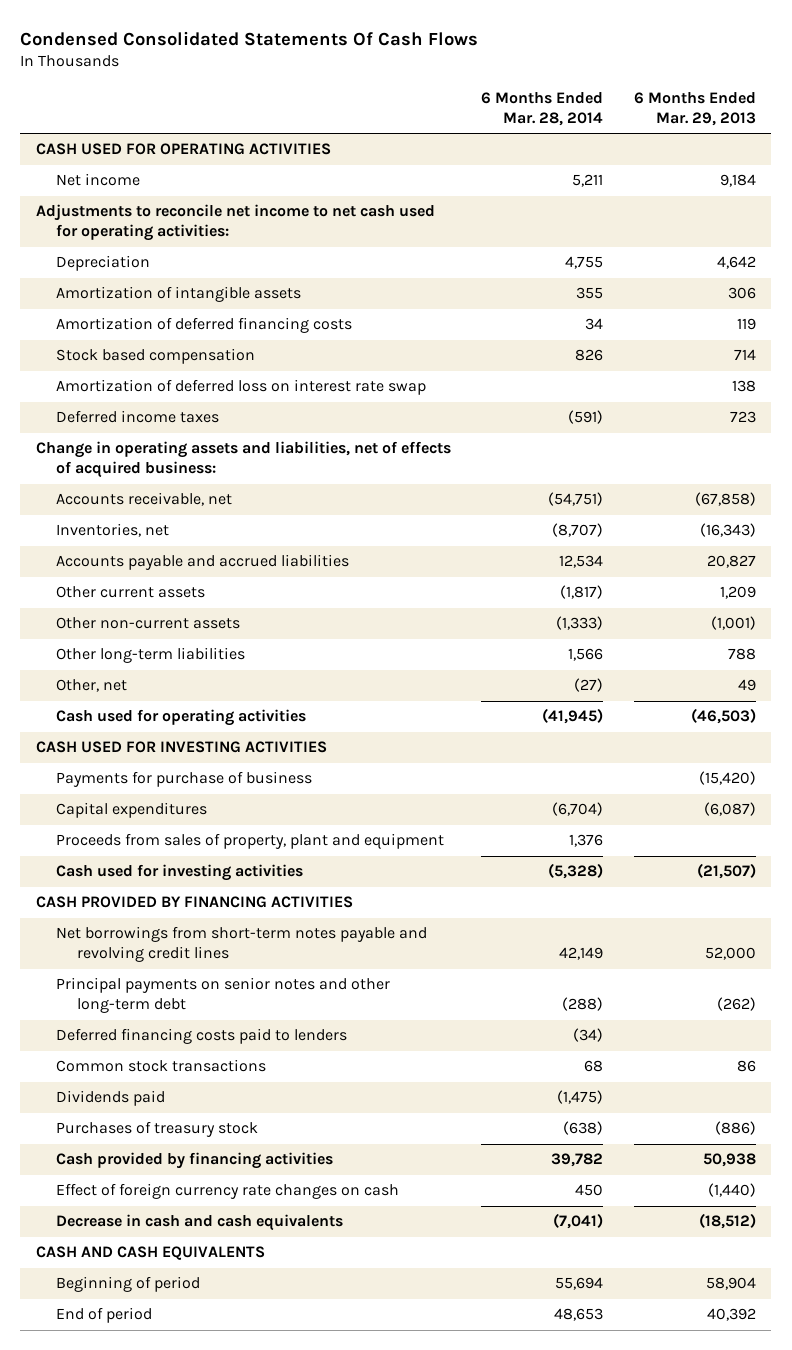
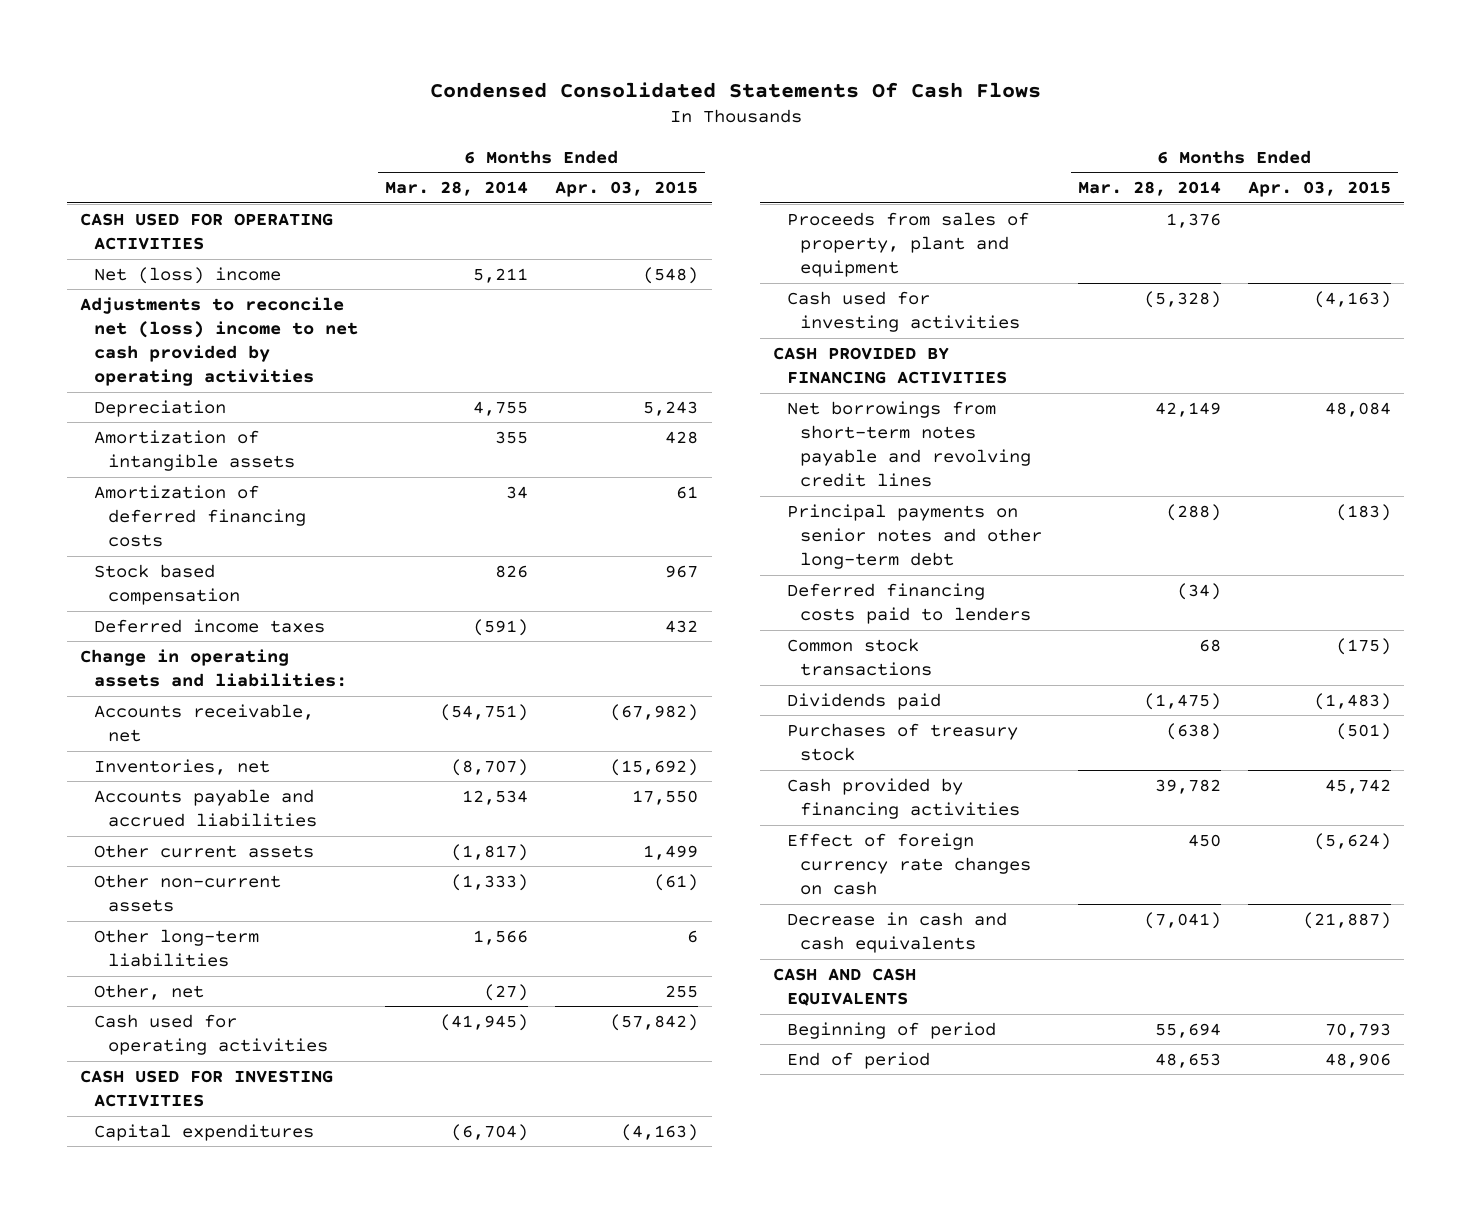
- | 6 Months Ended Mar. 28, 2014 | 6 Months Ended Mar. 29, 2013
+ | 6 Months Ended Mar. 28, 2014 | 6 Months Ended Apr. 03, 2015
- Net income | 5,211 | 9,184
- Adjustments to reconcile net income to net cash used for operating activities:
+ Net (loss) income | 5,211 | (548)
+ Adjustments to reconcile net (loss) income to net cash provided by operating activities
- Amortization of deferred loss on interest rate swap | | 138
- Change in operating assets and liabilities, net of effects of acquired business:
+ Change in operating assets and liabilities:
- Payments for purchase of business | | (15,420)

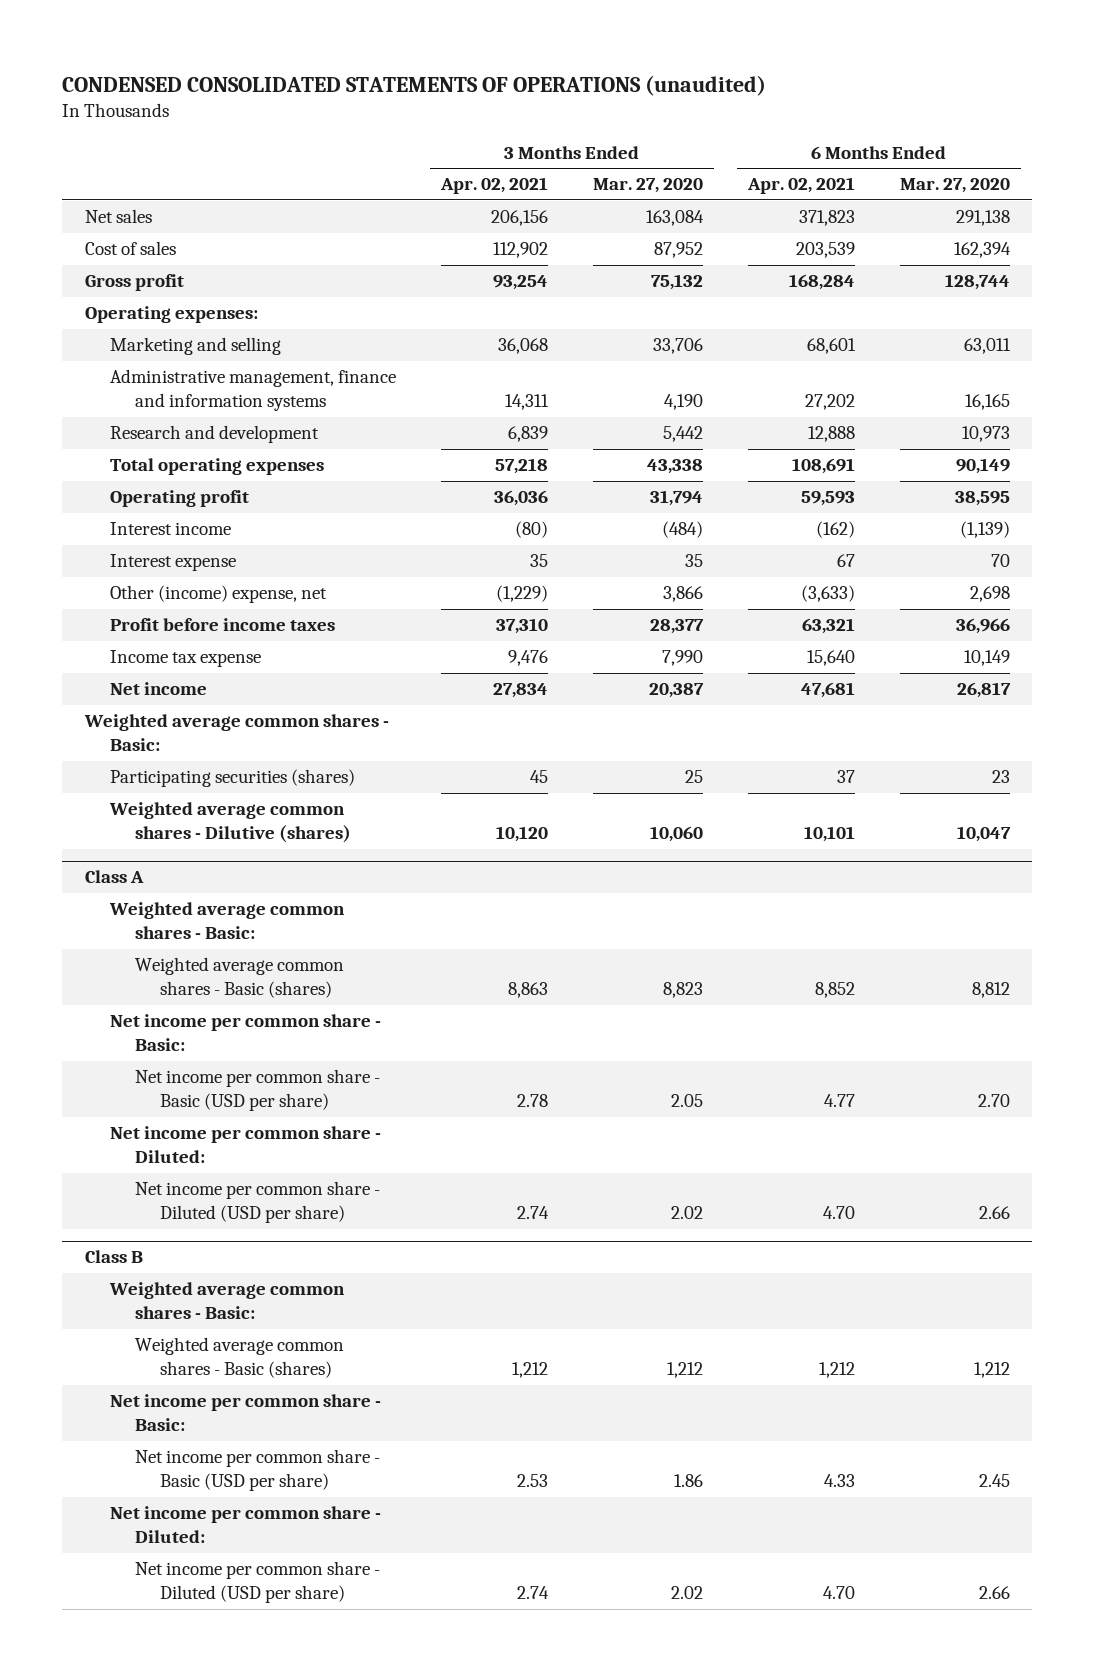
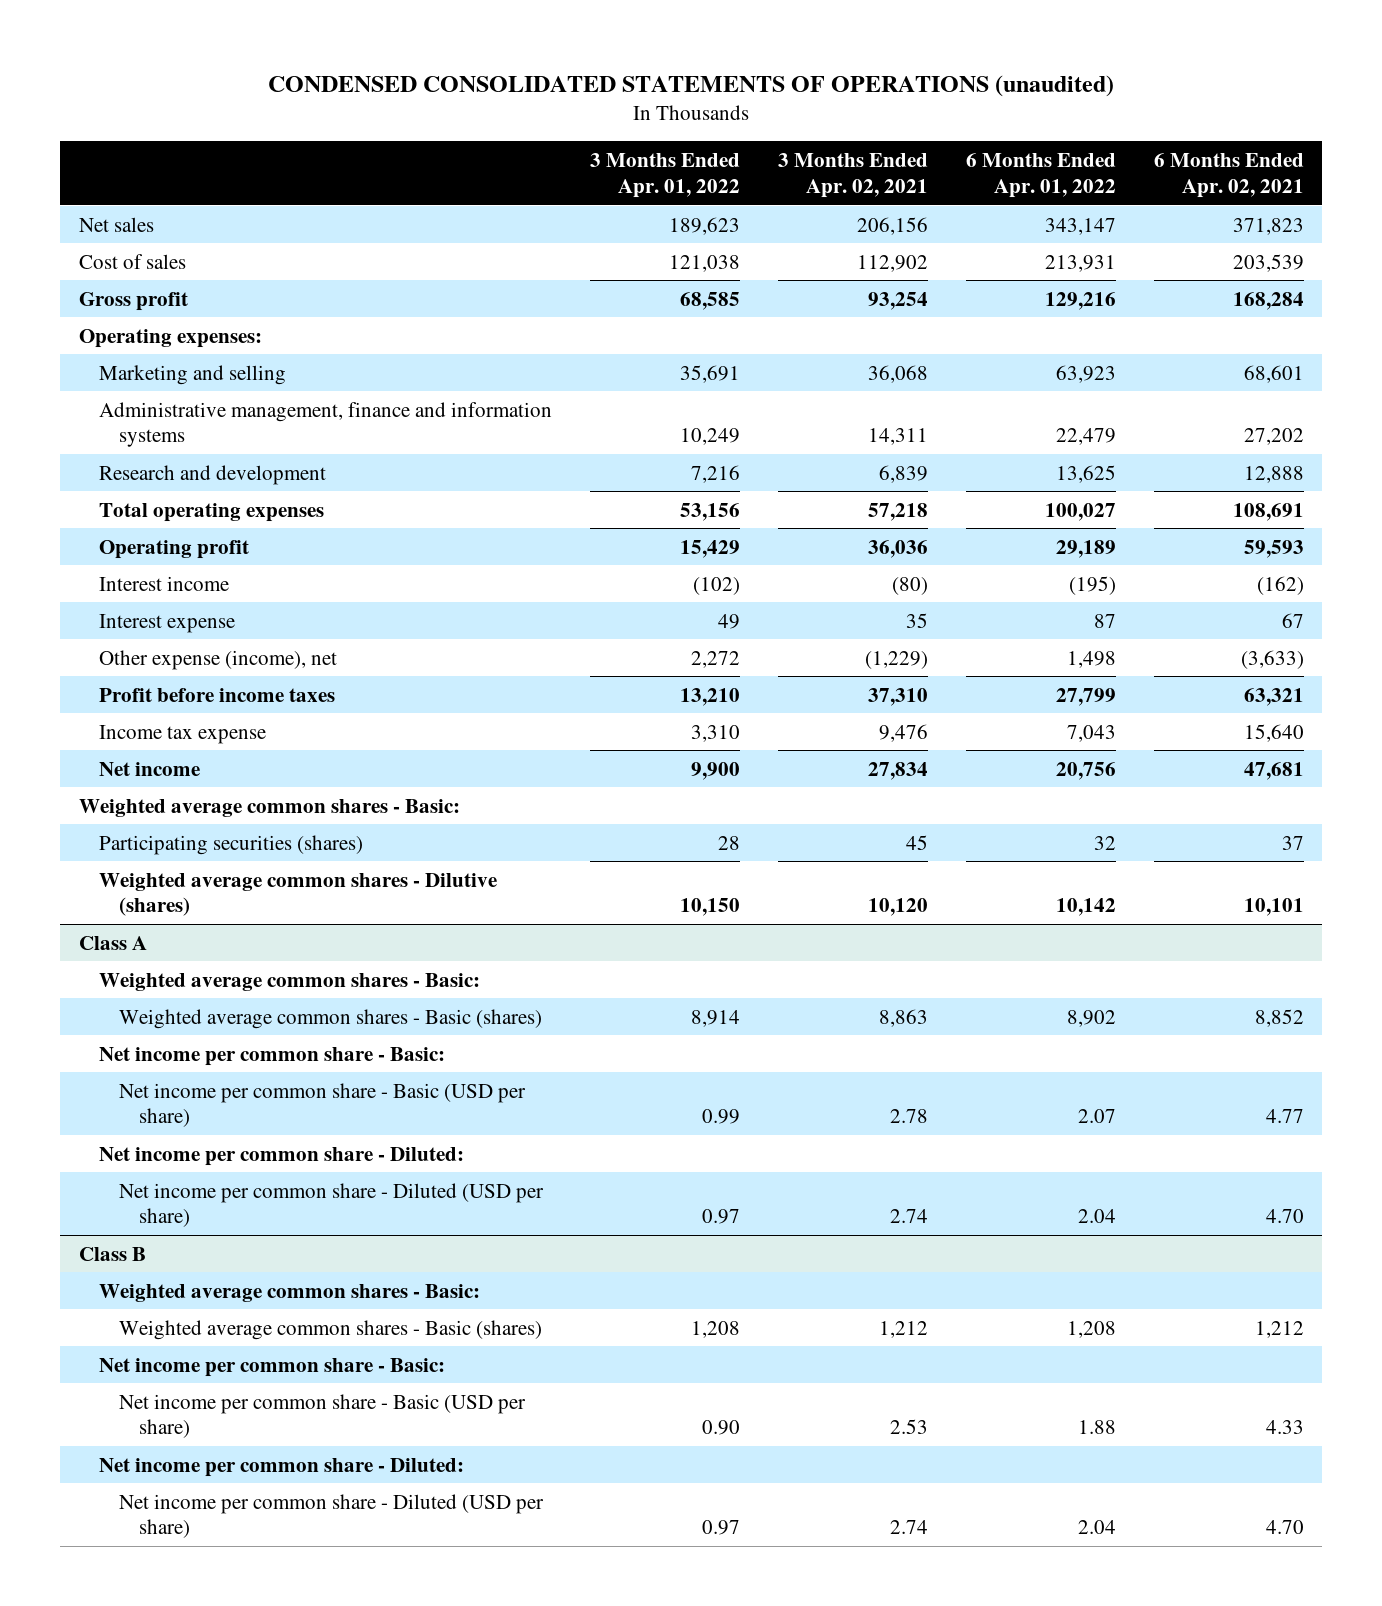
- | 3 Months Ended Apr. 02, 2021 | 3 Months Ended Mar. 27, 2020 | 6 Months Ended Apr. 02, 2021 | 6 Months Ended Mar. 27, 2020
+ | 3 Months Ended Apr. 01, 2022 | 3 Months Ended Apr. 02, 2021 | 6 Months Ended Apr. 01, 2022 | 6 Months Ended Apr. 02, 2021
- Other (income) expense, net | (1,229) | 3,866 | (3,633) | 2,698
+ Other expense (income), net | 2,272 | (1,229) | 1,498 | (3,633)

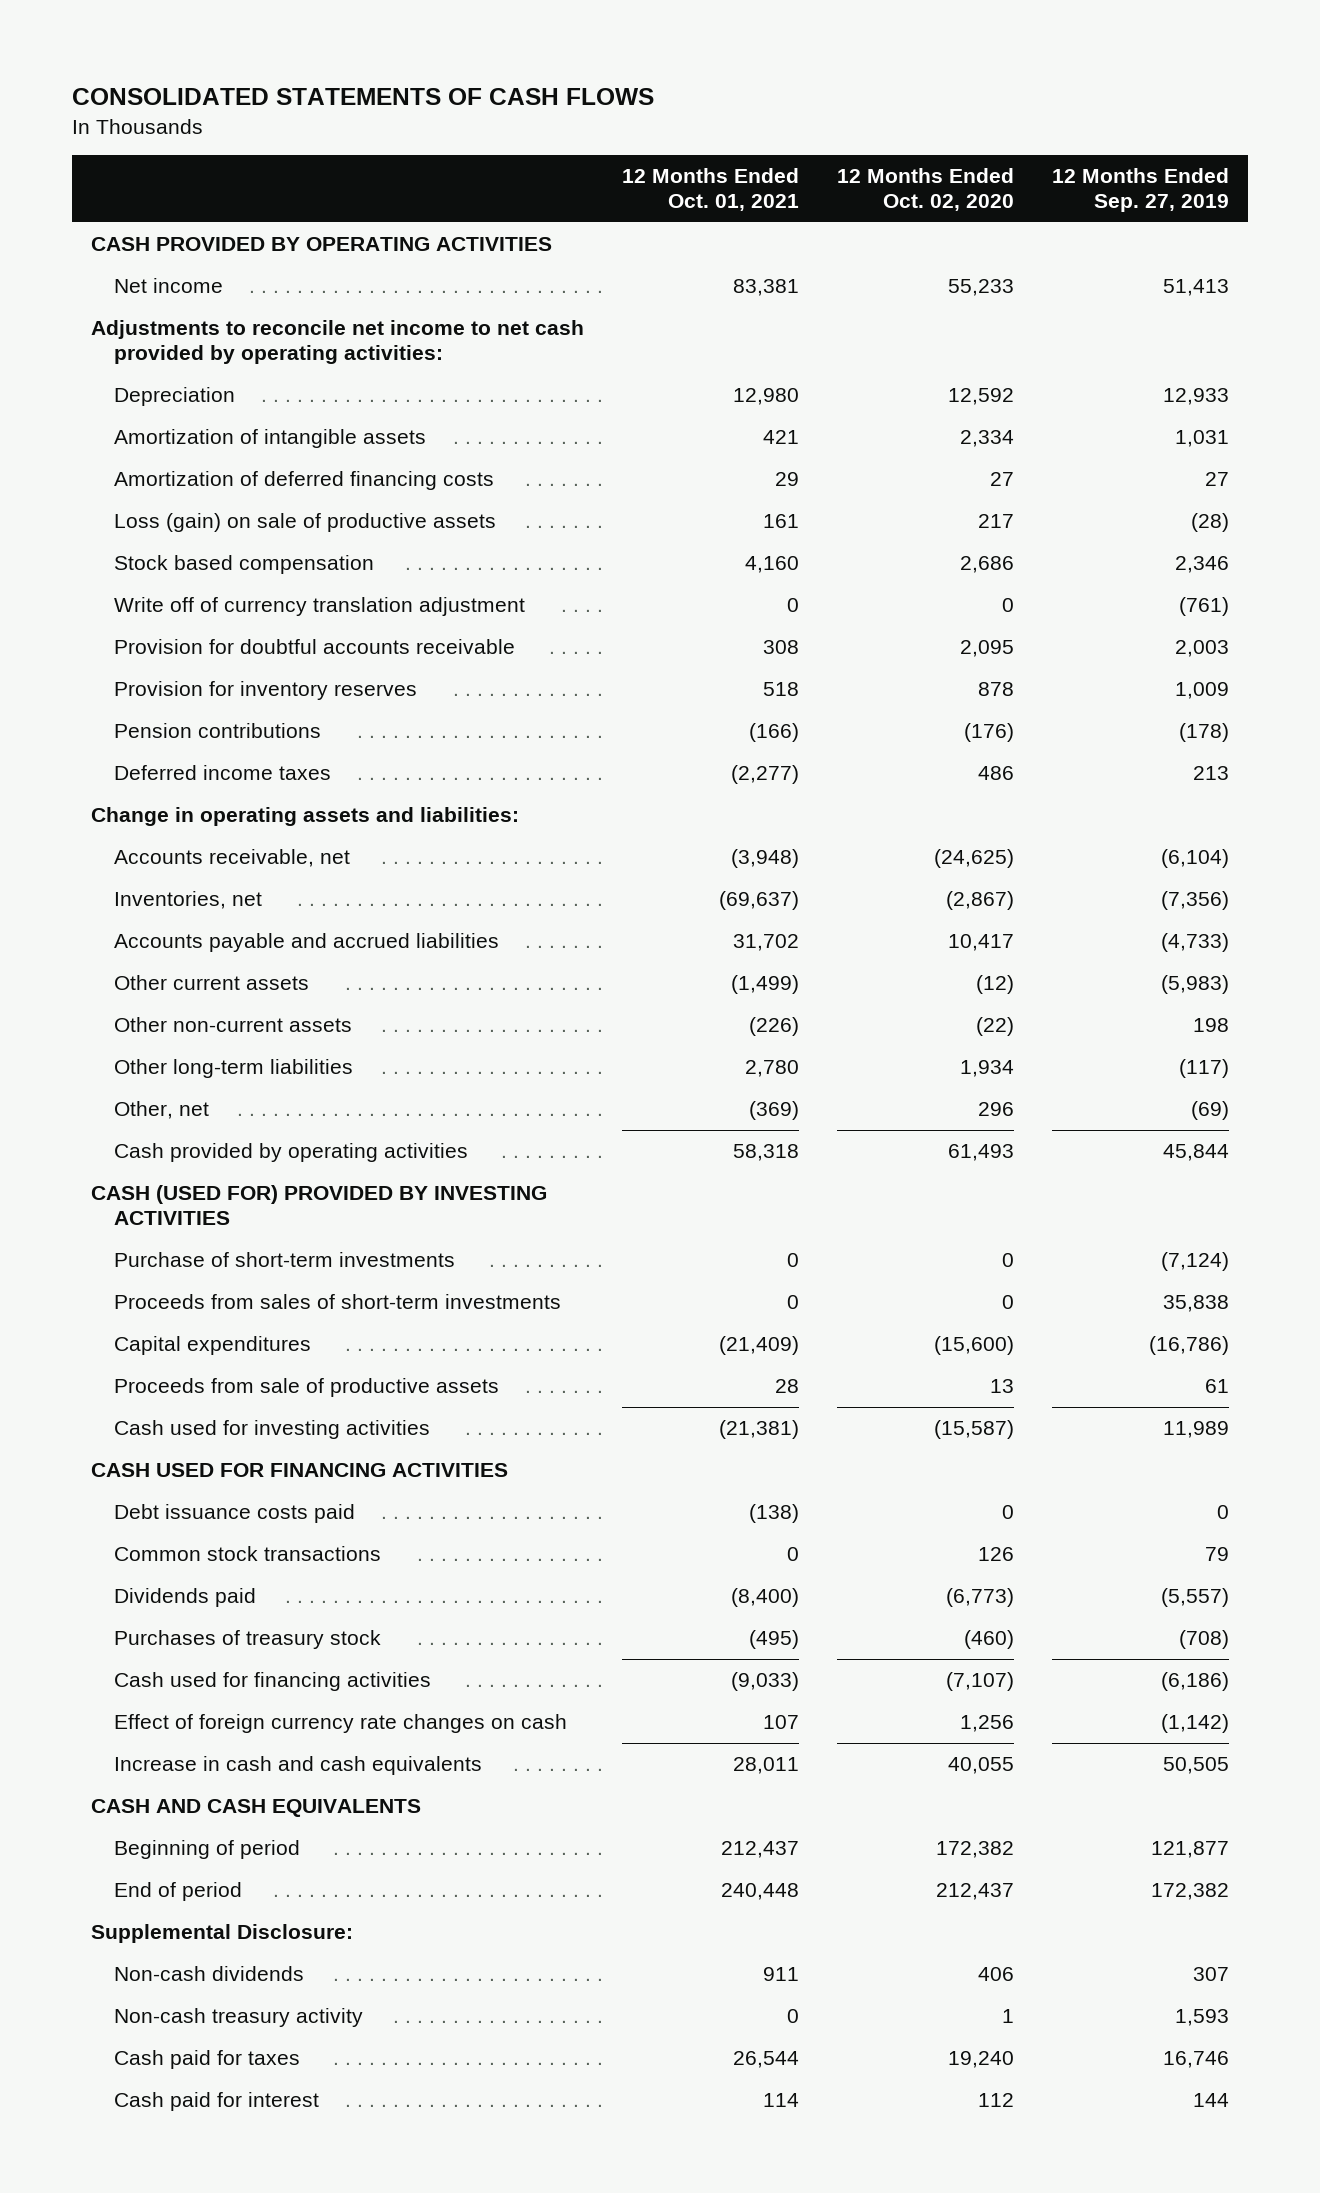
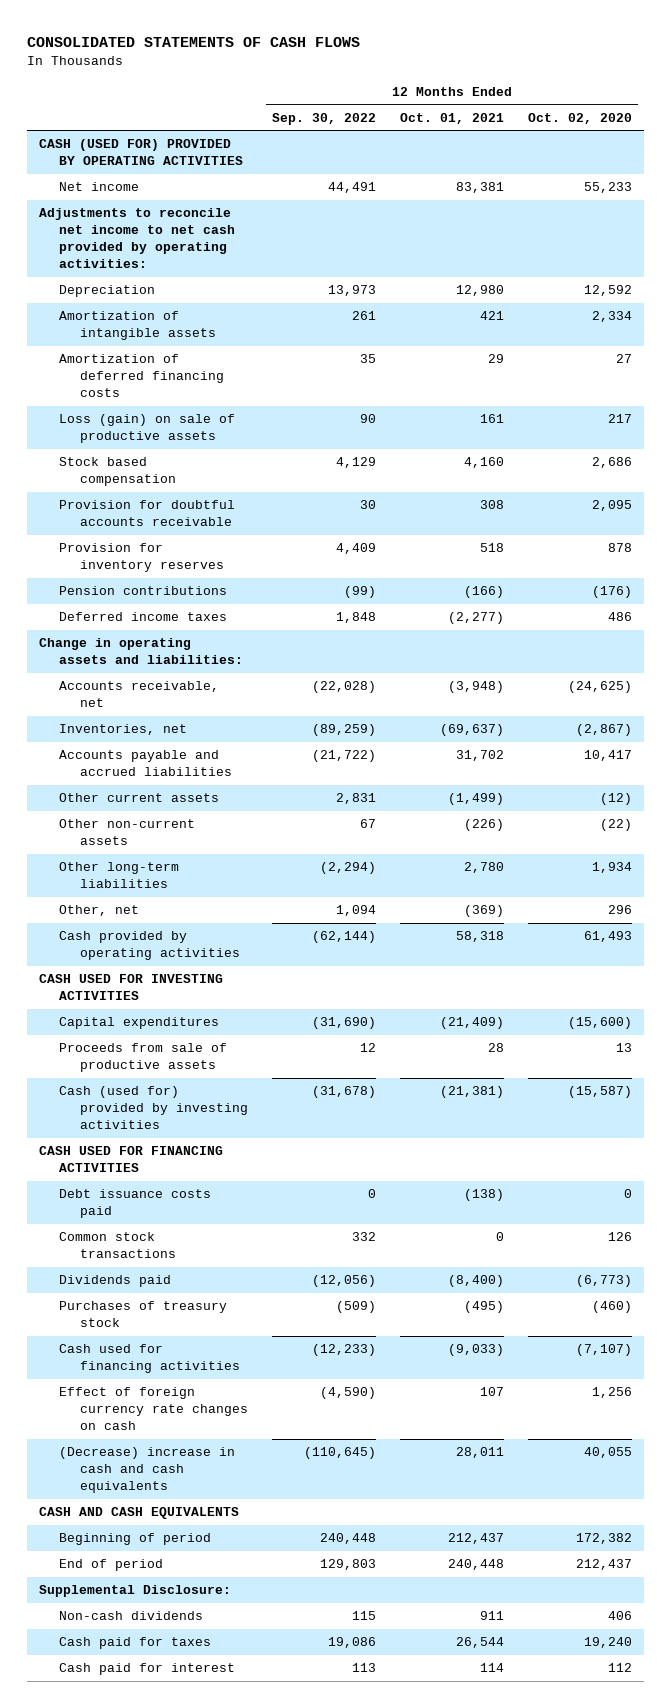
- | 12 Months Ended Oct. 01, 2021 | 12 Months Ended Oct. 02, 2020 | 12 Months Ended Sep. 27, 2019
+ | 12 Months Ended Sep. 30, 2022 | 12 Months Ended Oct. 01, 2021 | 12 Months Ended Oct. 02, 2020
- CASH PROVIDED BY OPERATING ACTIVITIES
+ CASH (USED FOR) PROVIDED BY OPERATING ACTIVITIES
- Write off of currency translation adjustment | 0 | 0 | (761)
- CASH (USED FOR) PROVIDED BY INVESTING ACTIVITIES
- Purchase of short-term investments | 0 | 0 | (7,124)
- Proceeds from sales of short-term investments | 0 | 0 | 35,838
+ CASH USED FOR INVESTING ACTIVITIES
- Cash used for investing activities | (21,381) | (15,587) | 11,989
+ Cash (used for) provided by investing activities | (31,678) | (21,381) | (15,587)
- Increase in cash and cash equivalents | 28,011 | 40,055 | 50,505
+ (Decrease) increase in cash and cash equivalents | (110,645) | 28,011 | 40,055
- Non-cash treasury activity | 0 | 1 | 1,593

